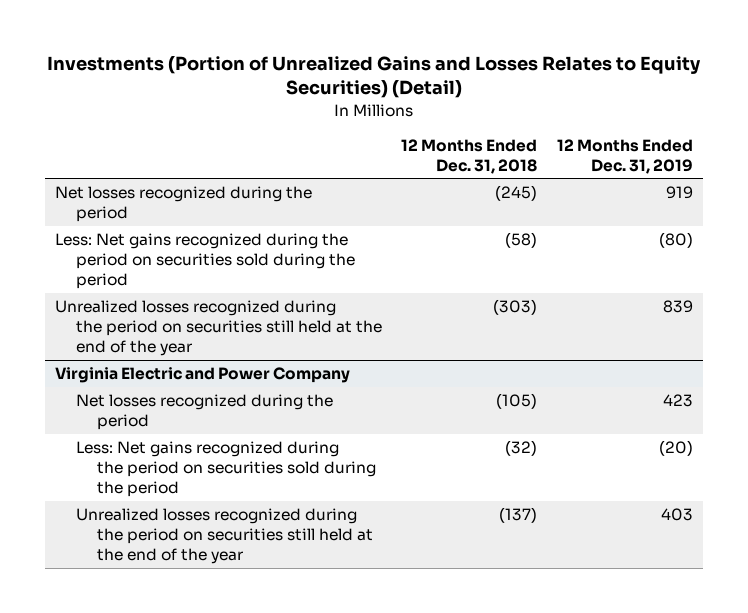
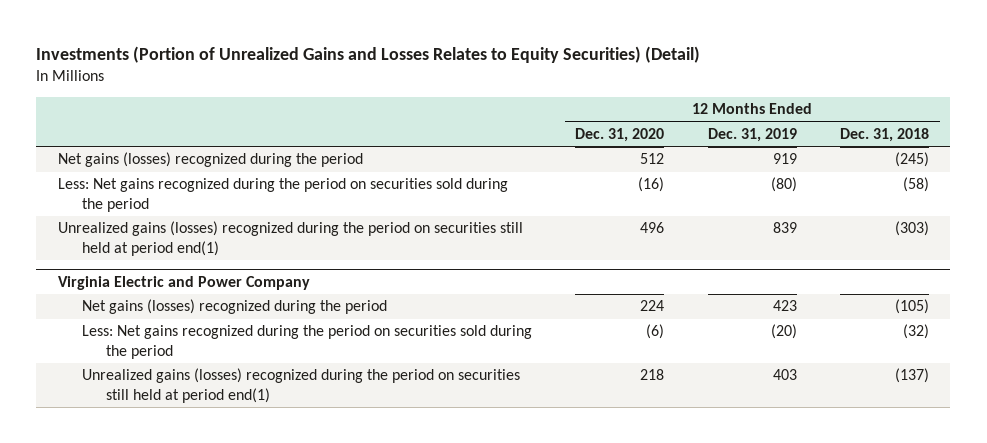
- | 12 Months Ended Dec. 31, 2018 | 12 Months Ended Dec. 31, 2019
+ | 12 Months Ended Dec. 31, 2020 | 12 Months Ended Dec. 31, 2019 | 12 Months Ended Dec. 31, 2018
- Net losses recognized during the period | (245) | 919
+ Net gains (losses) recognized during the period | 512 | 919 | (245)
- Unrealized losses recognized during the period on securities still held at the end of the year | (303) | 839
+ Unrealized gains (losses) recognized during the period on securities still held at period end(1) | 496 | 839 | (303)
@ Virginia Electric and Power Company
- Net losses recognized during the period | (105) | 423
+ Net gains (losses) recognized during the period | 224 | 423 | (105)
- Unrealized losses recognized during the period on securities still held at the end of the year | (137) | 403
+ Unrealized gains (losses) recognized during the period on securities still held at period end(1) | 218 | 403 | (137)

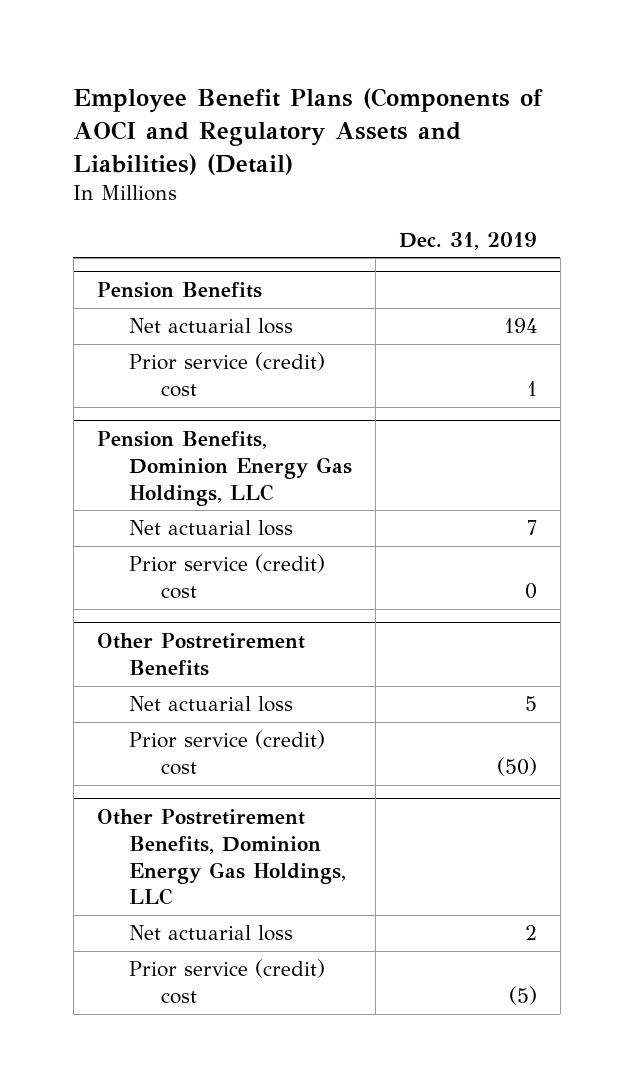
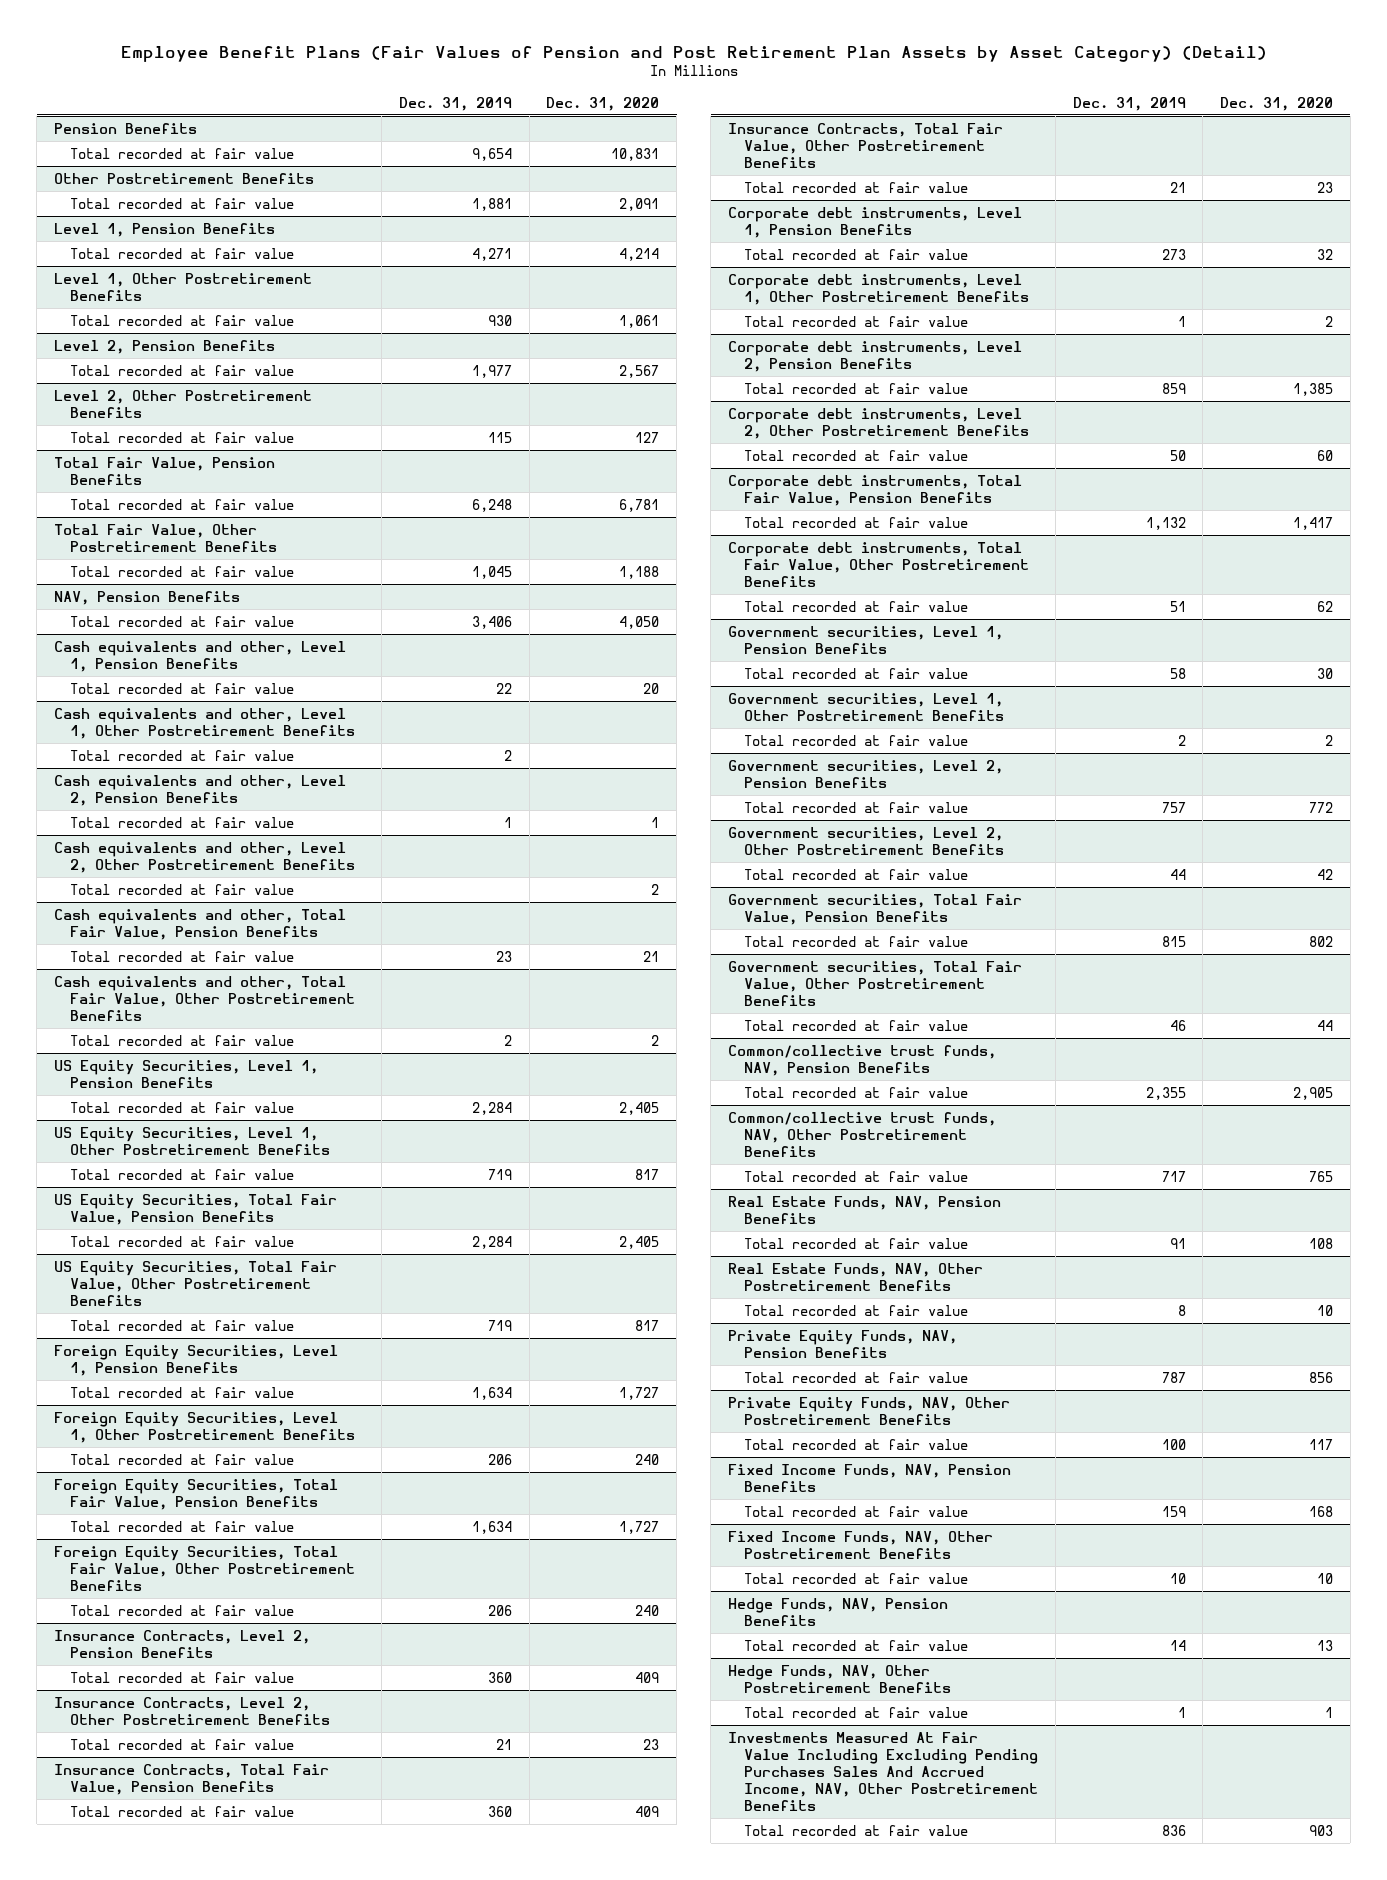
- Employee Benefit Plans (Components of AOCI and Regulatory Assets and Liabilities) (Detail)
+ Employee Benefit Plans (Fair Values of Pension and Post Retirement Plan Assets by Asset Category) (Detail)
- | Dec. 31, 2019
+ | Dec. 31, 2019 | Dec. 31, 2020
@ Pension Benefits
- Net actuarial loss | 194
- Prior service (credit) cost | 1
- Pension Benefits, Dominion Energy Gas Holdings, LLC
- Net actuarial loss | 7
- Prior service (credit) cost | 0
@ Pension Benefits
+ Total recorded at fair value | 9,654 | 10,831
@ Other Postretirement Benefits
- Net actuarial loss | 5
- Prior service (credit) cost | (50)
- Other Postretirement Benefits, Dominion Energy Gas Holdings, LLC
- Net actuarial loss | 2
- Prior service (credit) cost | (5)
@ Other Postretirement Benefits
+ Total recorded at fair value | 1,881 | 2,091
+ Level 1, Pension Benefits
+ Total recorded at fair value | 4,271 | 4,214
+ Level 1, Other Postretirement Benefits
+ Total recorded at fair value | 930 | 1,061
+ Level 2, Pension Benefits
+ Total recorded at fair value | 1,977 | 2,567
+ Level 2, Other Postretirement Benefits
+ Total recorded at fair value | 115 | 127
+ Total Fair Value, Pension Benefits
+ Total recorded at fair value | 6,248 | 6,781
+ Total Fair Value, Other Postretirement Benefits
+ Total recorded at fair value | 1,045 | 1,188
+ NAV, Pension Benefits
+ Total recorded at fair value | 3,406 | 4,050
+ Cash equivalents and other, Level 1, Pension Benefits
+ Total recorded at fair value | 22 | 20
+ Cash equivalents and other, Level 1, Other Postretirement Benefits
+ Total recorded at fair value | 2 |
+ Cash equivalents and other, Level 2, Pension Benefits
+ Total recorded at fair value | 1 | 1
+ Cash equivalents and other, Level 2, Other Postretirement Benefits
+ Total recorded at fair value | | 2
+ Cash equivalents and other, Total Fair Value, Pension Benefits
+ Total recorded at fair value | 23 | 21
+ Cash equivalents and other, Total Fair Value, Other Postretirement Benefits
+ Total recorded at fair value | 2 | 2
+ US Equity Securities, Level 1, Pension Benefits
+ Total recorded at fair value | 2,284 | 2,405
+ US Equity Securities, Level 1, Other Postretirement Benefits
+ Total recorded at fair value | 719 | 817
+ US Equity Securities, Total Fair Value, Pension Benefits
+ Total recorded at fair value | 2,284 | 2,405
+ US Equity Securities, Total Fair Value, Other Postretirement Benefits
+ Total recorded at fair value | 719 | 817
+ Foreign Equity Securities, Level 1, Pension Benefits
+ Total recorded at fair value | 1,634 | 1,727
+ Foreign Equity Securities, Level 1, Other Postretirement Benefits
+ Total recorded at fair value | 206 | 240
+ Foreign Equity Securities, Total Fair Value, Pension Benefits
+ Total recorded at fair value | 1,634 | 1,727
+ Foreign Equity Securities, Total Fair Value, Other Postretirement Benefits
+ Total recorded at fair value | 206 | 240
+ Insurance Contracts, Level 2, Pension Benefits
+ Total recorded at fair value | 360 | 409
+ Insurance Contracts, Level 2, Other Postretirement Benefits
+ Total recorded at fair value | 21 | 23
+ Insurance Contracts, Total Fair Value, Pension Benefits
+ Total recorded at fair value | 360 | 409
+ Insurance Contracts, Total Fair Value, Other Postretirement Benefits
+ Total recorded at fair value | 21 | 23
+ Corporate debt instruments, Level 1, Pension Benefits
+ Total recorded at fair value | 273 | 32
+ Corporate debt instruments, Level 1, Other Postretirement Benefits
+ Total recorded at fair value | 1 | 2
+ Corporate debt instruments, Level 2, Pension Benefits
+ Total recorded at fair value | 859 | 1,385
+ Corporate debt instruments, Level 2, Other Postretirement Benefits
+ Total recorded at fair value | 50 | 60
+ Corporate debt instruments, Total Fair Value, Pension Benefits
+ Total recorded at fair value | 1,132 | 1,417
+ Corporate debt instruments, Total Fair Value, Other Postretirement Benefits
+ Total recorded at fair value | 51 | 62
+ Government securities, Level 1, Pension Benefits
+ Total recorded at fair value | 58 | 30
+ Government securities, Level 1, Other Postretirement Benefits
+ Total recorded at fair value | 2 | 2
+ Government securities, Level 2, Pension Benefits
+ Total recorded at fair value | 757 | 772
+ Government securities, Level 2, Other Postretirement Benefits
+ Total recorded at fair value | 44 | 42
+ Government securities, Total Fair Value, Pension Benefits
+ Total recorded at fair value | 815 | 802
+ Government securities, Total Fair Value, Other Postretirement Benefits
+ Total recorded at fair value | 46 | 44
+ Common/collective trust funds, NAV, Pension Benefits
+ Total recorded at fair value | 2,355 | 2,905
+ Common/collective trust funds, NAV, Other Postretirement Benefits
+ Total recorded at fair value | 717 | 765
+ Real Estate Funds, NAV, Pension Benefits
+ Total recorded at fair value | 91 | 108
+ Real Estate Funds, NAV, Other Postretirement Benefits
+ Total recorded at fair value | 8 | 10
+ Private Equity Funds, NAV, Pension Benefits
+ Total recorded at fair value | 787 | 856
+ Private Equity Funds, NAV, Other Postretirement Benefits
+ Total recorded at fair value | 100 | 117
+ Fixed Income Funds, NAV, Pension Benefits
+ Total recorded at fair value | 159 | 168
+ Fixed Income Funds, NAV, Other Postretirement Benefits
+ Total recorded at fair value | 10 | 10
+ Hedge Funds, NAV, Pension Benefits
+ Total recorded at fair value | 14 | 13
+ Hedge Funds, NAV, Other Postretirement Benefits
+ Total recorded at fair value | 1 | 1
+ Investments Measured At Fair Value Including Excluding Pending Purchases Sales And Accrued Income, NAV, Other Postretirement Benefits
+ Total recorded at fair value | 836 | 903

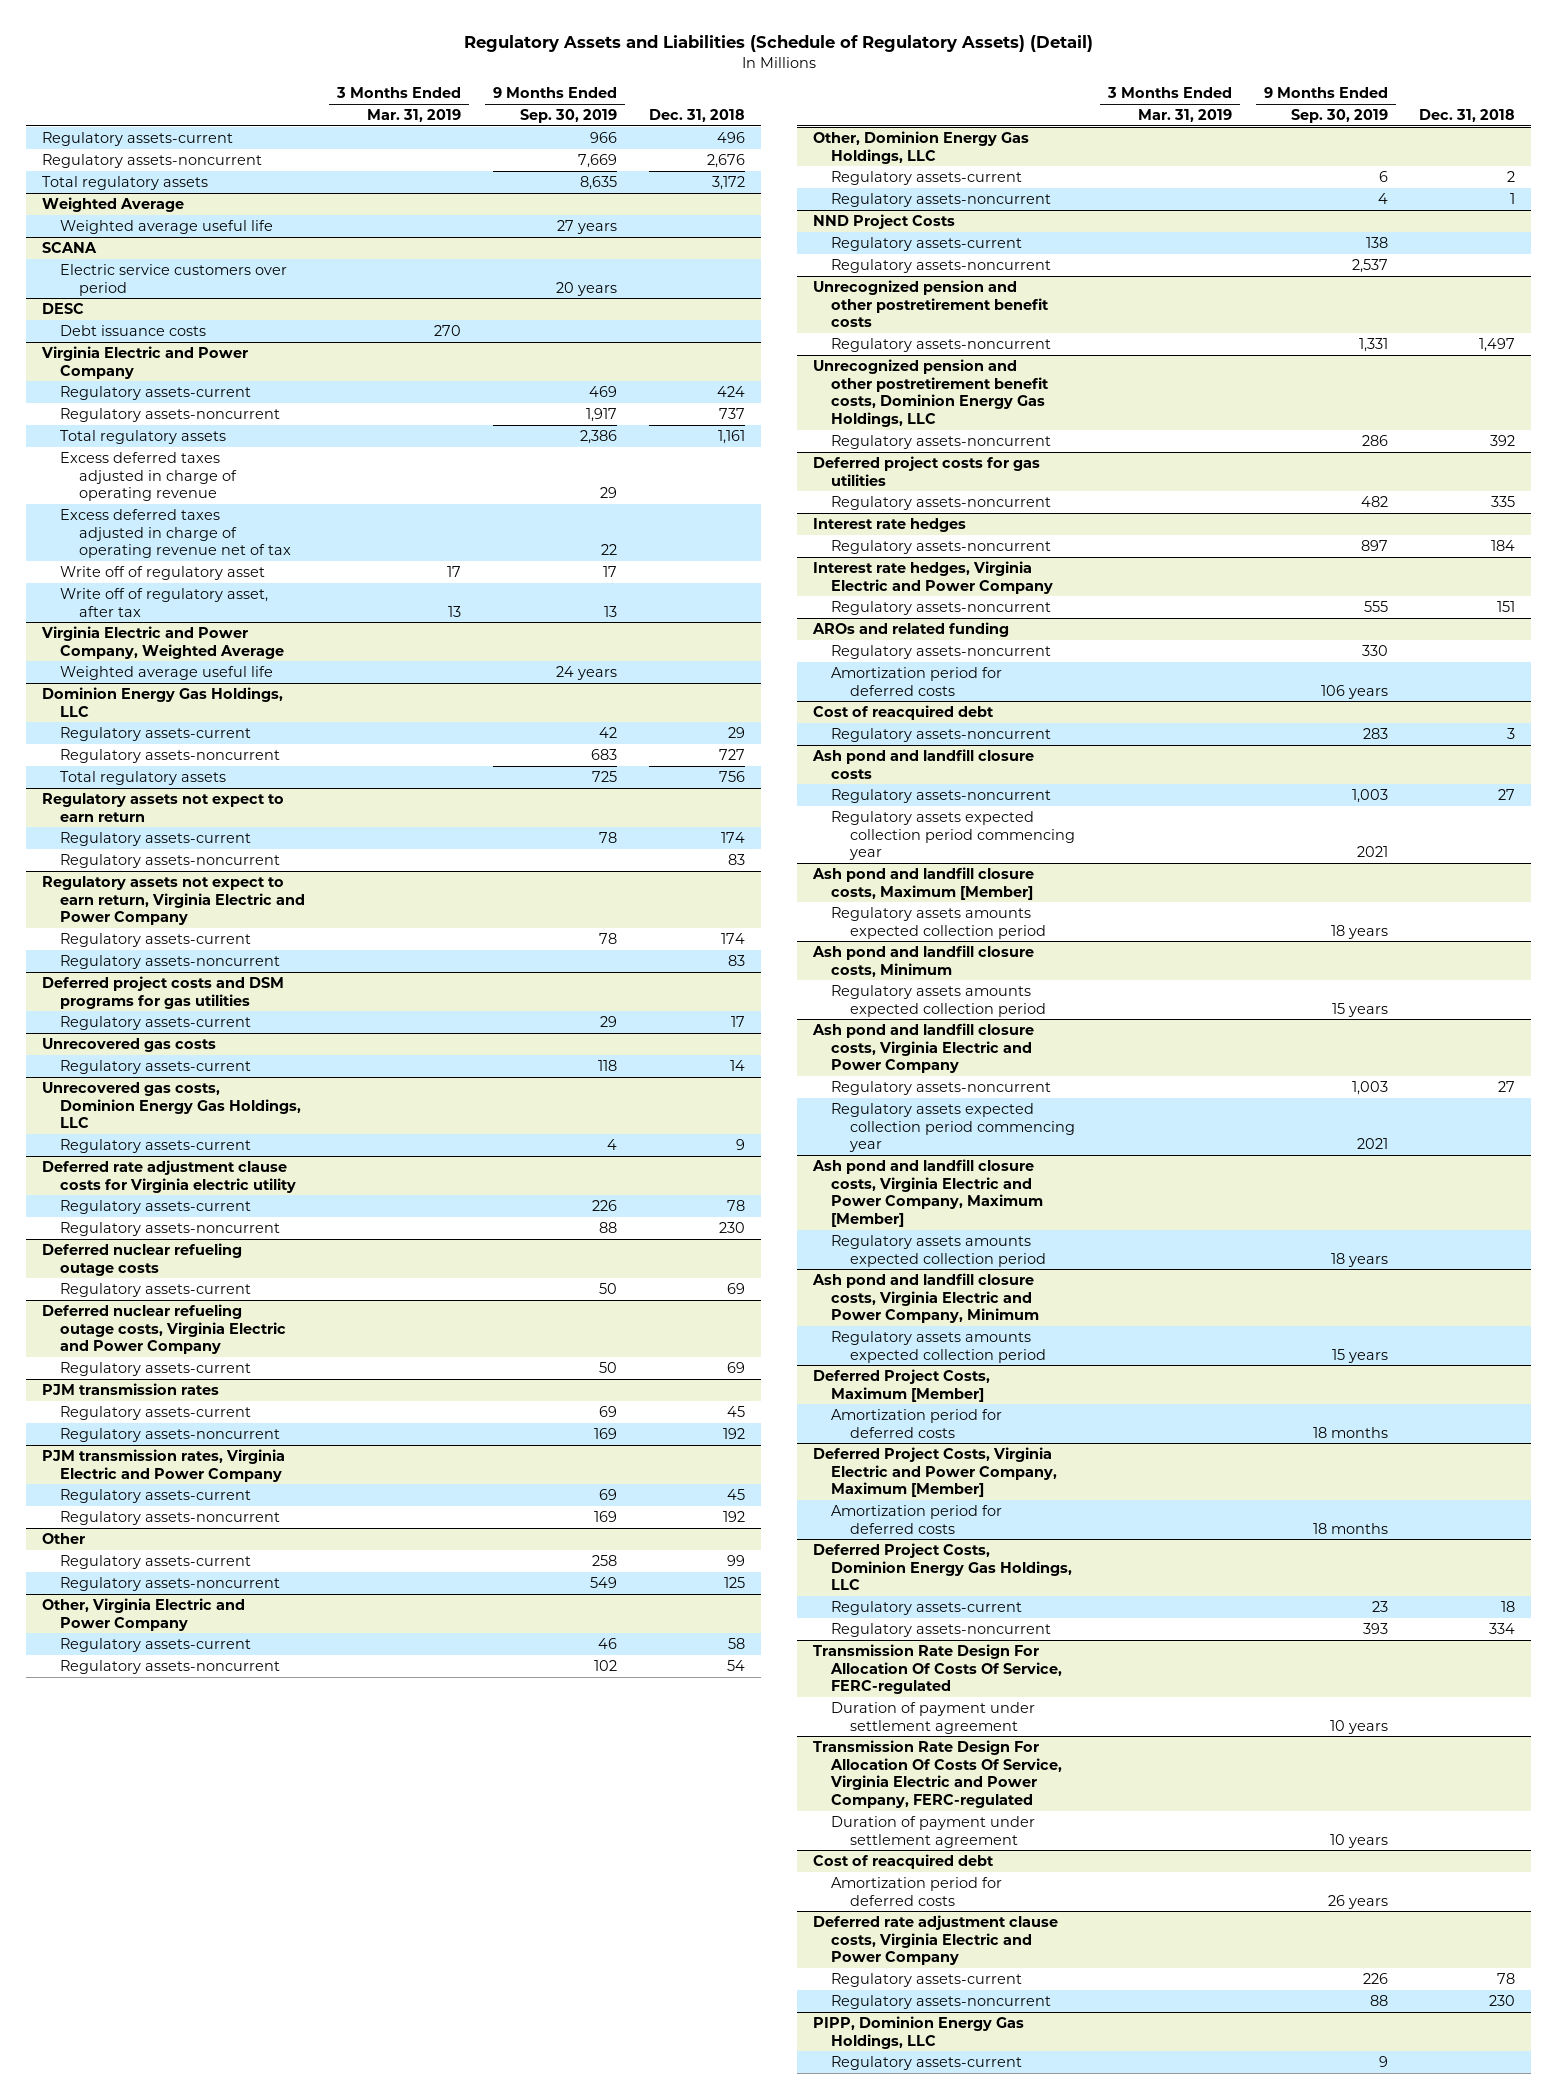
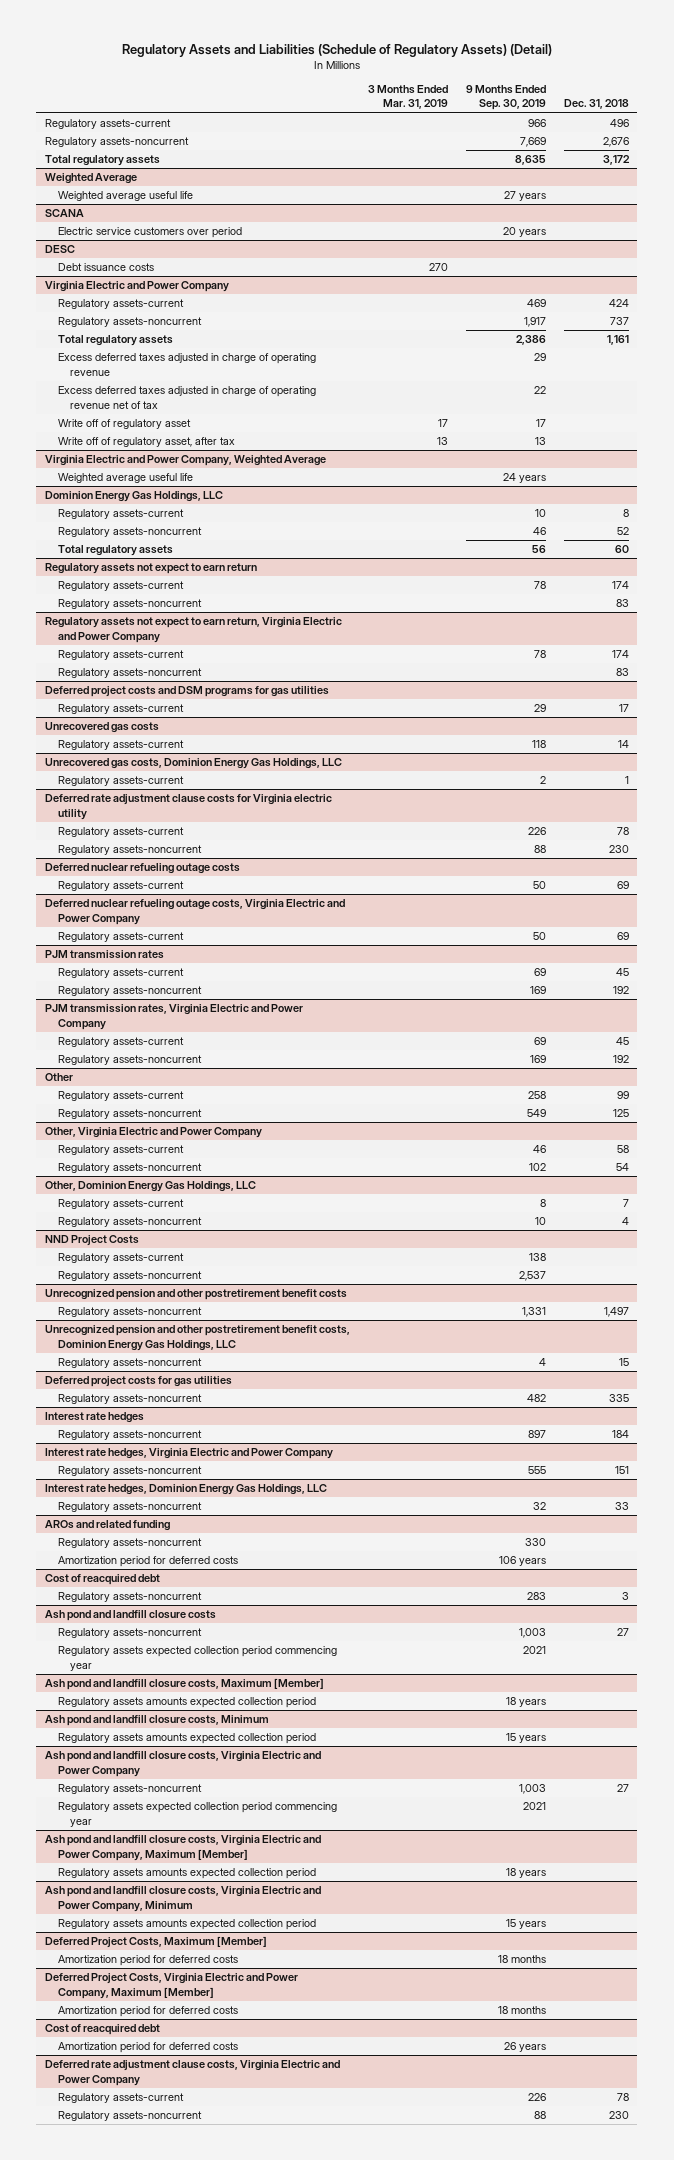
@ Dominion Energy Gas Holdings, LLC
- Regulatory assets-current | | 42 | 29
- Regulatory assets-noncurrent | | 683 | 727
- Total regulatory assets | | 725 | 756
+ Regulatory assets-current | | 10 | 8
+ Regulatory assets-noncurrent | | 46 | 52
+ Total regulatory assets | | 56 | 60
@ Unrecovered gas costs, Dominion Energy Gas Holdings, LLC
- Regulatory assets-current | | 4 | 9
+ Regulatory assets-current | | 2 | 1
@ Other, Dominion Energy Gas Holdings, LLC
- Regulatory assets-current | | 6 | 2
- Regulatory assets-noncurrent | | 4 | 1
+ Regulatory assets-current | | 8 | 7
+ Regulatory assets-noncurrent | | 10 | 4
@ Unrecognized pension and other postretirement benefit costs, Dominion Energy Gas Holdings, LLC
- Regulatory assets-noncurrent | | 286 | 392
+ Regulatory assets-noncurrent | | 4 | 15
+ Interest rate hedges, Dominion Energy Gas Holdings, LLC
+ Regulatory assets-noncurrent | | 32 | 33
- Deferred Project Costs, Dominion Energy Gas Holdings, LLC
- Regulatory assets-current | | 23 | 18
- Regulatory assets-noncurrent | | 393 | 334
- Transmission Rate Design For Allocation Of Costs Of Service, FERC-regulated
- Duration of payment under settlement agreement | | 10 years |
- Transmission Rate Design For Allocation Of Costs Of Service, Virginia Electric and Power Company, FERC-regulated
- Duration of payment under settlement agreement | | 10 years |
- PIPP, Dominion Energy Gas Holdings, LLC
- Regulatory assets-current | | 9 |

